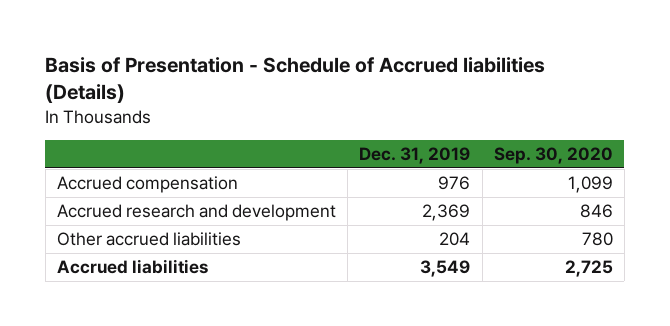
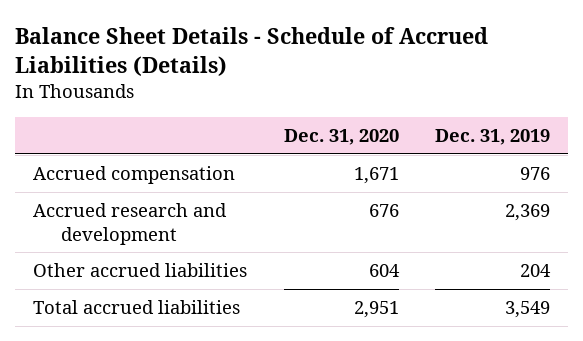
- Basis of Presentation - Schedule of Accrued liabilities (Details)
+ Balance Sheet Details - Schedule of Accrued Liabilities (Details)
- | Dec. 31, 2019 | Sep. 30, 2020
+ | Dec. 31, 2020 | Dec. 31, 2019
- Accrued liabilities | 3,549 | 2,725
+ Total accrued liabilities | 2,951 | 3,549

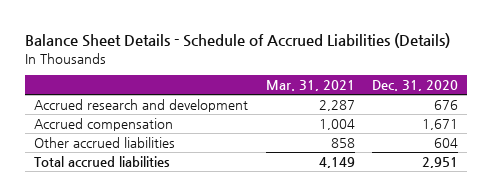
- | Dec. 31, 2020 | Dec. 31, 2019
+ | Mar. 31, 2021 | Dec. 31, 2020
moved down: Accrued compensation | 1,004 | 1,671

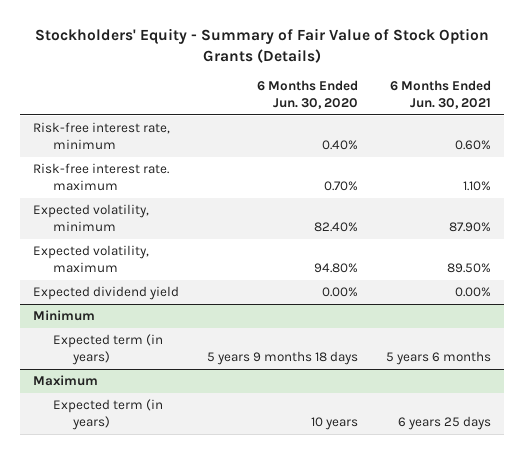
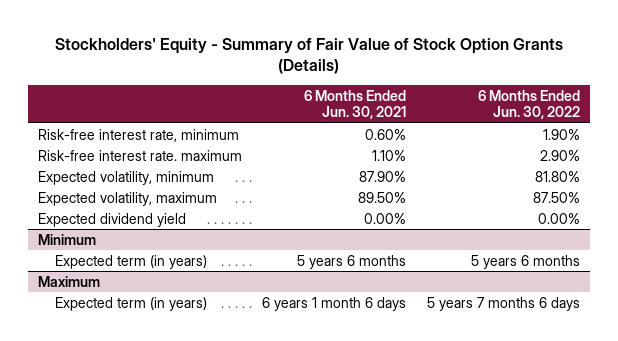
- | 6 Months Ended Jun. 30, 2020 | 6 Months Ended Jun. 30, 2021
+ | 6 Months Ended Jun. 30, 2021 | 6 Months Ended Jun. 30, 2022
@ Maximum
- Expected term (in years) | 10 years | 6 years 25 days
+ Expected term (in years) | 6 years 1 month 6 days | 5 years 7 months 6 days

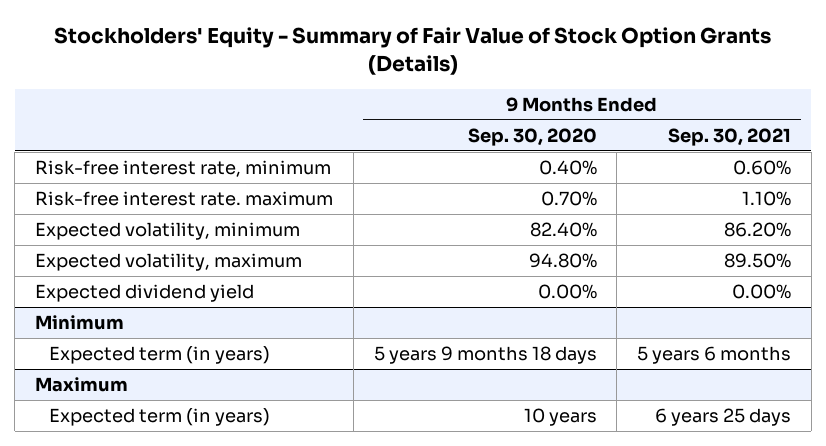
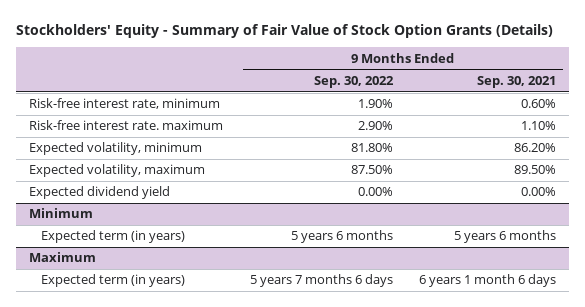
- | 9 Months Ended Sep. 30, 2020 | 9 Months Ended Sep. 30, 2021
+ | 9 Months Ended Sep. 30, 2022 | 9 Months Ended Sep. 30, 2021
@ Maximum
- Expected term (in years) | 10 years | 6 years 25 days
+ Expected term (in years) | 5 years 7 months 6 days | 6 years 1 month 6 days

